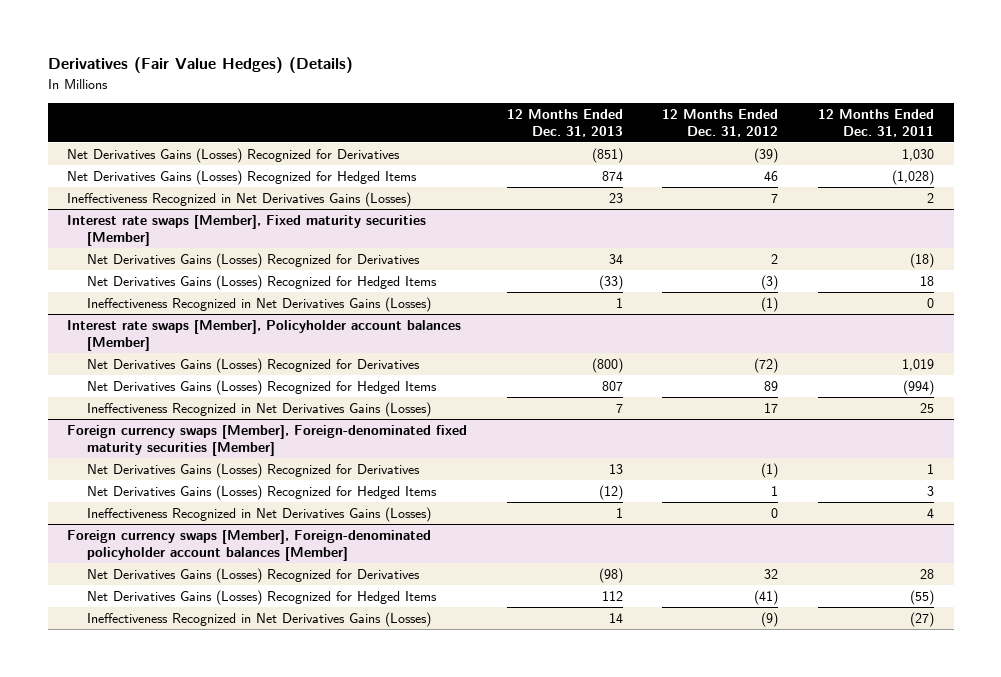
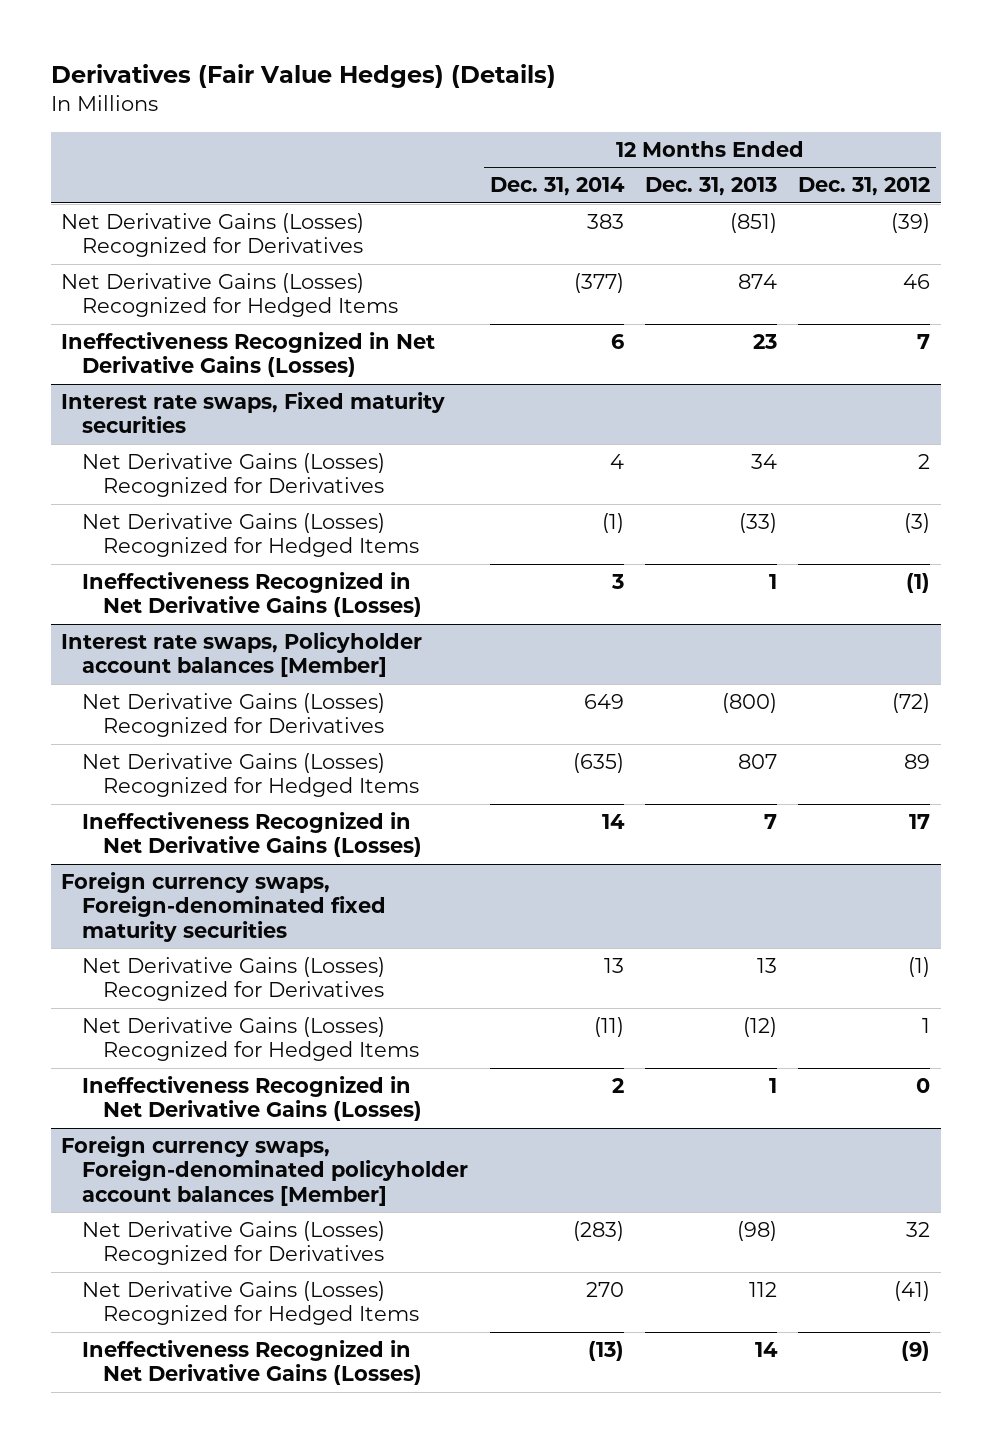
- | 12 Months Ended Dec. 31, 2013 | 12 Months Ended Dec. 31, 2012 | 12 Months Ended Dec. 31, 2011
+ | 12 Months Ended Dec. 31, 2014 | 12 Months Ended Dec. 31, 2013 | 12 Months Ended Dec. 31, 2012
- Net Derivatives Gains (Losses) Recognized for Derivatives | (851) | (39) | 1,030
- Net Derivatives Gains (Losses) Recognized for Hedged Items | 874 | 46 | (1,028)
- Ineffectiveness Recognized in Net Derivatives Gains (Losses) | 23 | 7 | 2
- Interest rate swaps [Member], Fixed maturity securities [Member]
- Net Derivatives Gains (Losses) Recognized for Derivatives | 34 | 2 | (18)
- Net Derivatives Gains (Losses) Recognized for Hedged Items | (33) | (3) | 18
- Ineffectiveness Recognized in Net Derivatives Gains (Losses) | 1 | (1) | 0
- Interest rate swaps [Member], Policyholder account balances [Member]
- Net Derivatives Gains (Losses) Recognized for Derivatives | (800) | (72) | 1,019
- Net Derivatives Gains (Losses) Recognized for Hedged Items | 807 | 89 | (994)
- Ineffectiveness Recognized in Net Derivatives Gains (Losses) | 7 | 17 | 25
- Foreign currency swaps [Member], Foreign-denominated fixed maturity securities [Member]
- Net Derivatives Gains (Losses) Recognized for Derivatives | 13 | (1) | 1
- Net Derivatives Gains (Losses) Recognized for Hedged Items | (12) | 1 | 3
- Ineffectiveness Recognized in Net Derivatives Gains (Losses) | 1 | 0 | 4
- Foreign currency swaps [Member], Foreign-denominated policyholder account balances [Member]
- Net Derivatives Gains (Losses) Recognized for Derivatives | (98) | 32 | 28
- Net Derivatives Gains (Losses) Recognized for Hedged Items | 112 | (41) | (55)
- Ineffectiveness Recognized in Net Derivatives Gains (Losses) | 14 | (9) | (27)
+ Net Derivative Gains (Losses) Recognized for Derivatives | 383 | (851) | (39)
+ Net Derivative Gains (Losses) Recognized for Hedged Items | (377) | 874 | 46
+ Ineffectiveness Recognized in Net Derivative Gains (Losses) | 6 | 23 | 7
+ Interest rate swaps, Fixed maturity securities
+ Net Derivative Gains (Losses) Recognized for Derivatives | 4 | 34 | 2
+ Net Derivative Gains (Losses) Recognized for Hedged Items | (1) | (33) | (3)
+ Ineffectiveness Recognized in Net Derivative Gains (Losses) | 3 | 1 | (1)
+ Interest rate swaps, Policyholder account balances [Member]
+ Net Derivative Gains (Losses) Recognized for Derivatives | 649 | (800) | (72)
+ Net Derivative Gains (Losses) Recognized for Hedged Items | (635) | 807 | 89
+ Ineffectiveness Recognized in Net Derivative Gains (Losses) | 14 | 7 | 17
+ Foreign currency swaps, Foreign-denominated fixed maturity securities
+ Net Derivative Gains (Losses) Recognized for Derivatives | 13 | 13 | (1)
+ Net Derivative Gains (Losses) Recognized for Hedged Items | (11) | (12) | 1
+ Ineffectiveness Recognized in Net Derivative Gains (Losses) | 2 | 1 | 0
+ Foreign currency swaps, Foreign-denominated policyholder account balances [Member]
+ Net Derivative Gains (Losses) Recognized for Derivatives | (283) | (98) | 32
+ Net Derivative Gains (Losses) Recognized for Hedged Items | 270 | 112 | (41)
+ Ineffectiveness Recognized in Net Derivative Gains (Losses) | (13) | 14 | (9)

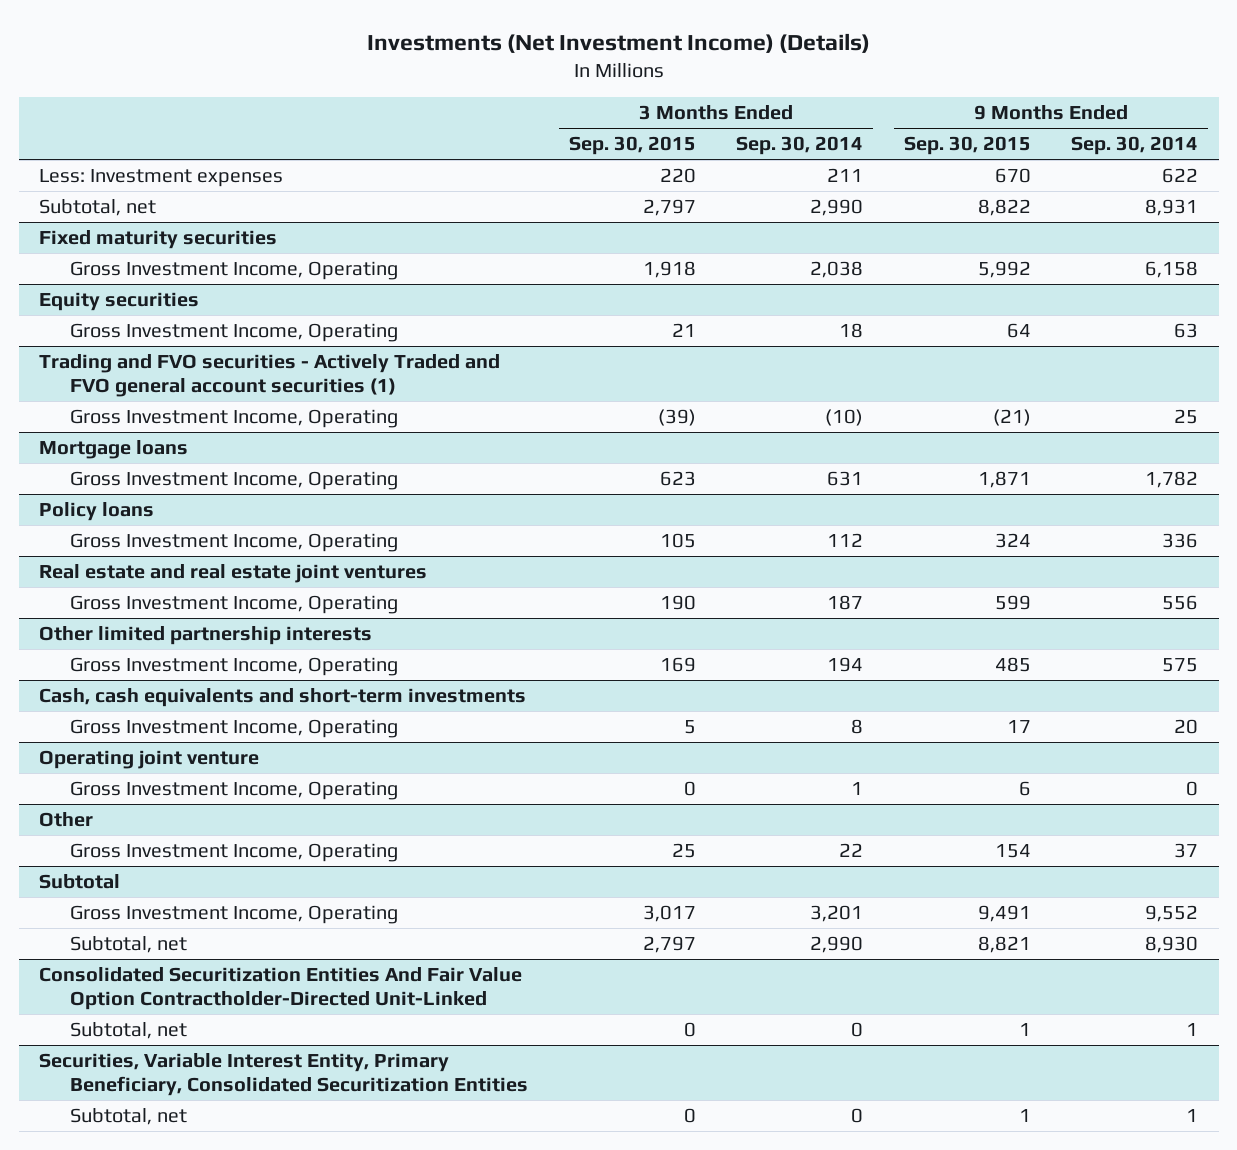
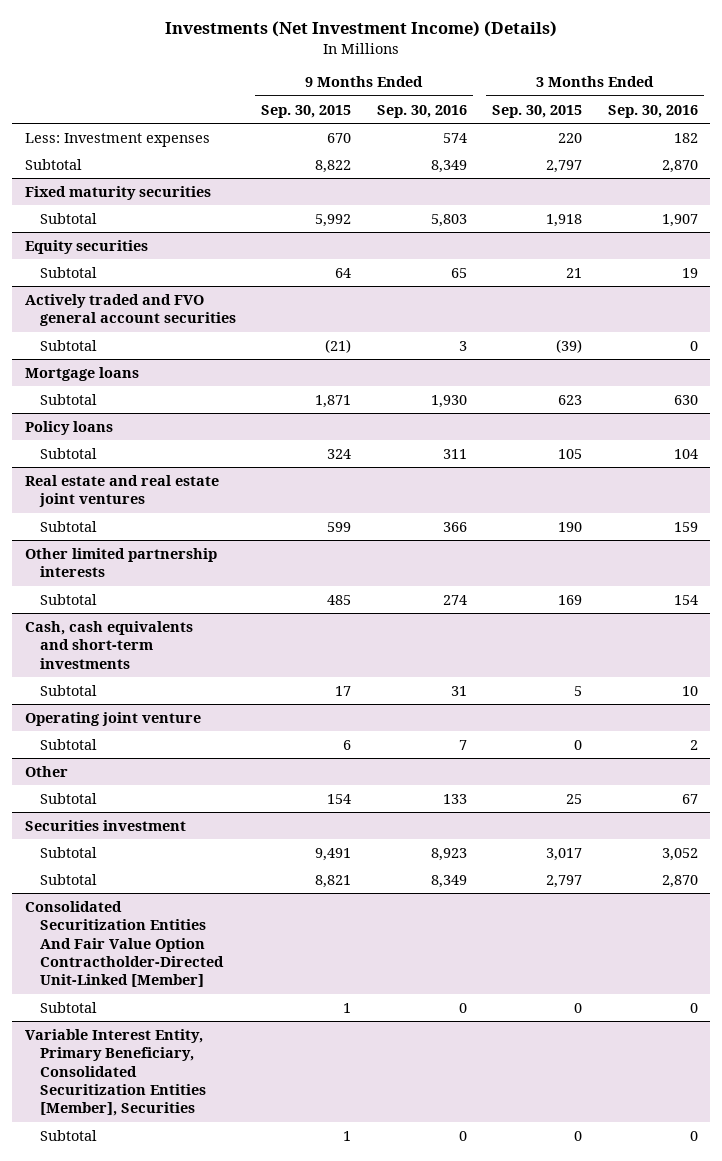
- | 3 Months Ended Sep. 30, 2015 | 3 Months Ended Sep. 30, 2014 | 9 Months Ended Sep. 30, 2015 | 9 Months Ended Sep. 30, 2014
+ | 9 Months Ended Sep. 30, 2015 | 9 Months Ended Sep. 30, 2016 | 3 Months Ended Sep. 30, 2015 | 3 Months Ended Sep. 30, 2016
- Subtotal, net | 2,797 | 2,990 | 8,822 | 8,931
+ Subtotal | 8,822 | 8,349 | 2,797 | 2,870
@ Fixed maturity securities
- Gross Investment Income, Operating | 1,918 | 2,038 | 5,992 | 6,158
+ Subtotal | 5,992 | 5,803 | 1,918 | 1,907
@ Equity securities
- Gross Investment Income, Operating | 21 | 18 | 64 | 63
- Trading and FVO securities - Actively Traded and FVO general account securities (1)
- Gross Investment Income, Operating | (39) | (10) | (21) | 25
@ Equity securities
+ Subtotal | 64 | 65 | 21 | 19
+ Actively traded and FVO general account securities
+ Subtotal | (21) | 3 | (39) | 0
@ Mortgage loans
- Gross Investment Income, Operating | 623 | 631 | 1,871 | 1,782
+ Subtotal | 1,871 | 1,930 | 623 | 630
@ Policy loans
- Gross Investment Income, Operating | 105 | 112 | 324 | 336
+ Subtotal | 324 | 311 | 105 | 104
@ Real estate and real estate joint ventures
- Gross Investment Income, Operating | 190 | 187 | 599 | 556
+ Subtotal | 599 | 366 | 190 | 159
@ Other limited partnership interests
- Gross Investment Income, Operating | 169 | 194 | 485 | 575
+ Subtotal | 485 | 274 | 169 | 154
@ Cash, cash equivalents and short-term investments
- Gross Investment Income, Operating | 5 | 8 | 17 | 20
+ Subtotal | 17 | 31 | 5 | 10
@ Operating joint venture
- Gross Investment Income, Operating | 0 | 1 | 6 | 0
+ Subtotal | 6 | 7 | 0 | 2
@ Other
- Gross Investment Income, Operating | 25 | 22 | 154 | 37
- Subtotal
- Gross Investment Income, Operating | 3,017 | 3,201 | 9,491 | 9,552
- Subtotal, net | 2,797 | 2,990 | 8,821 | 8,930
- Consolidated Securitization Entities And Fair Value Option Contractholder-Directed Unit-Linked
- Subtotal, net | 0 | 0 | 1 | 1
- Securities, Variable Interest Entity, Primary Beneficiary, Consolidated Securitization Entities
- Subtotal, net | 0 | 0 | 1 | 1
@ Other
+ Subtotal | 154 | 133 | 25 | 67
+ Securities investment
+ Subtotal | 9,491 | 8,923 | 3,017 | 3,052
+ Subtotal | 8,821 | 8,349 | 2,797 | 2,870
+ Consolidated Securitization Entities And Fair Value Option Contractholder-Directed Unit-Linked [Member]
+ Subtotal | 1 | 0 | 0 | 0
+ Variable Interest Entity, Primary Beneficiary, Consolidated Securitization Entities [Member], Securities
+ Subtotal | 1 | 0 | 0 | 0

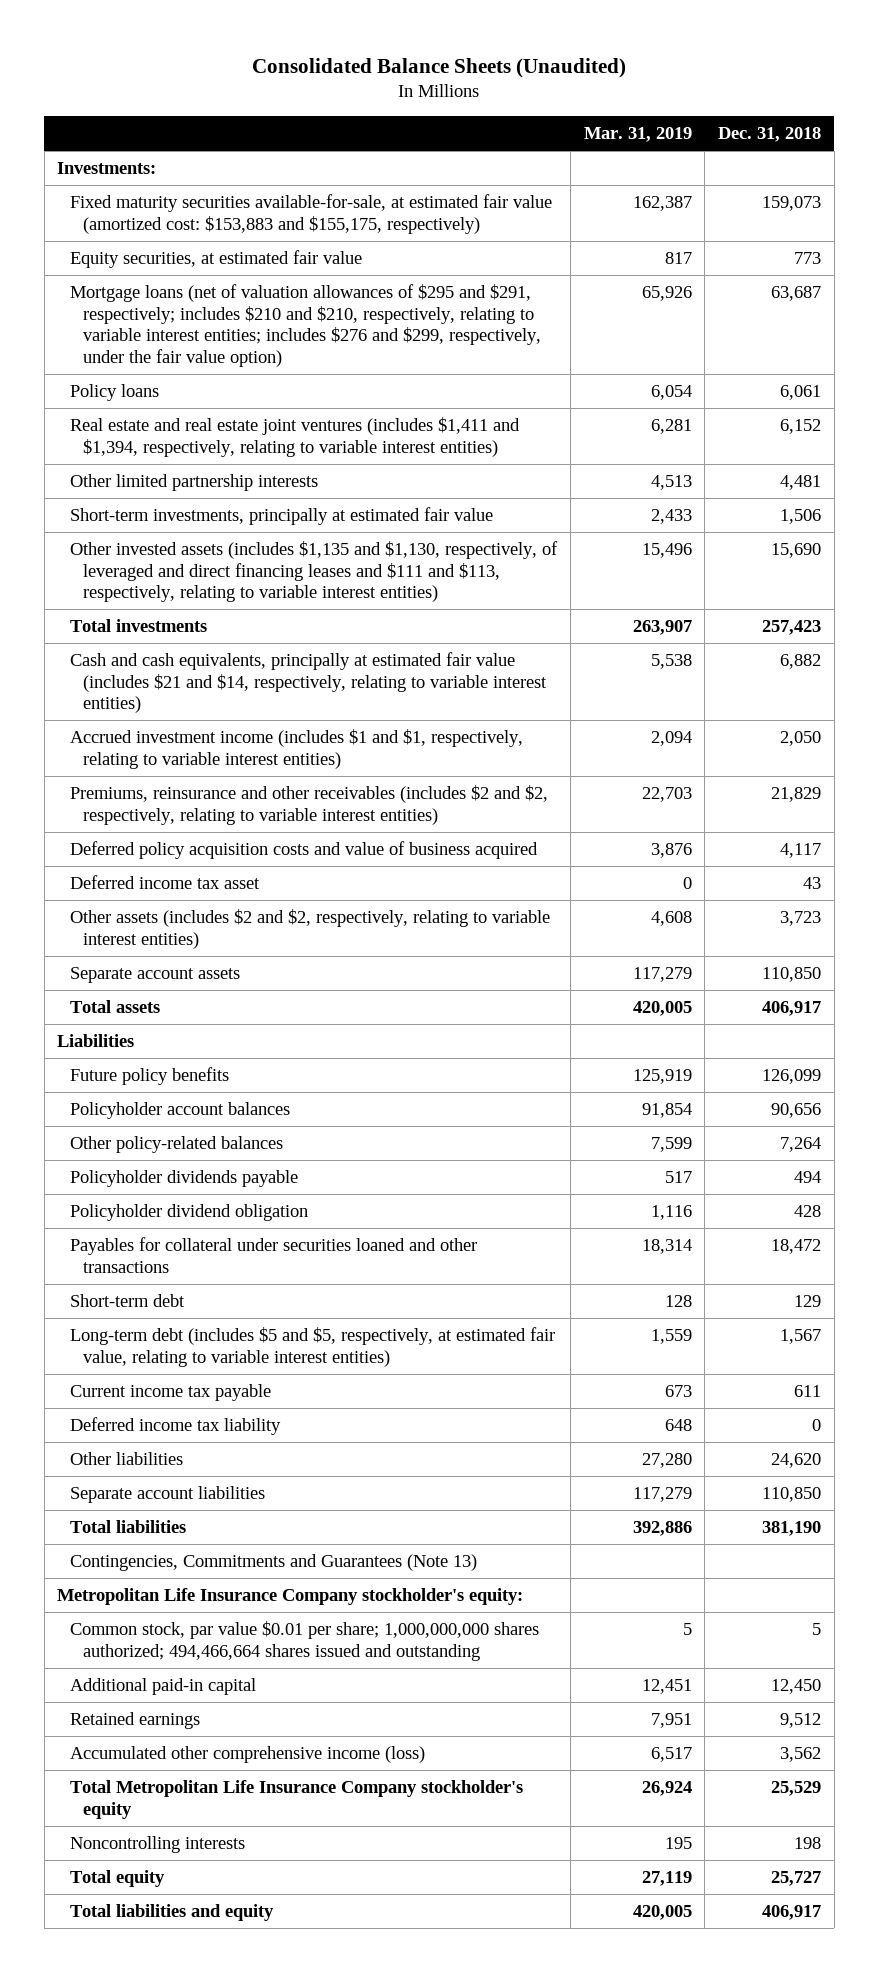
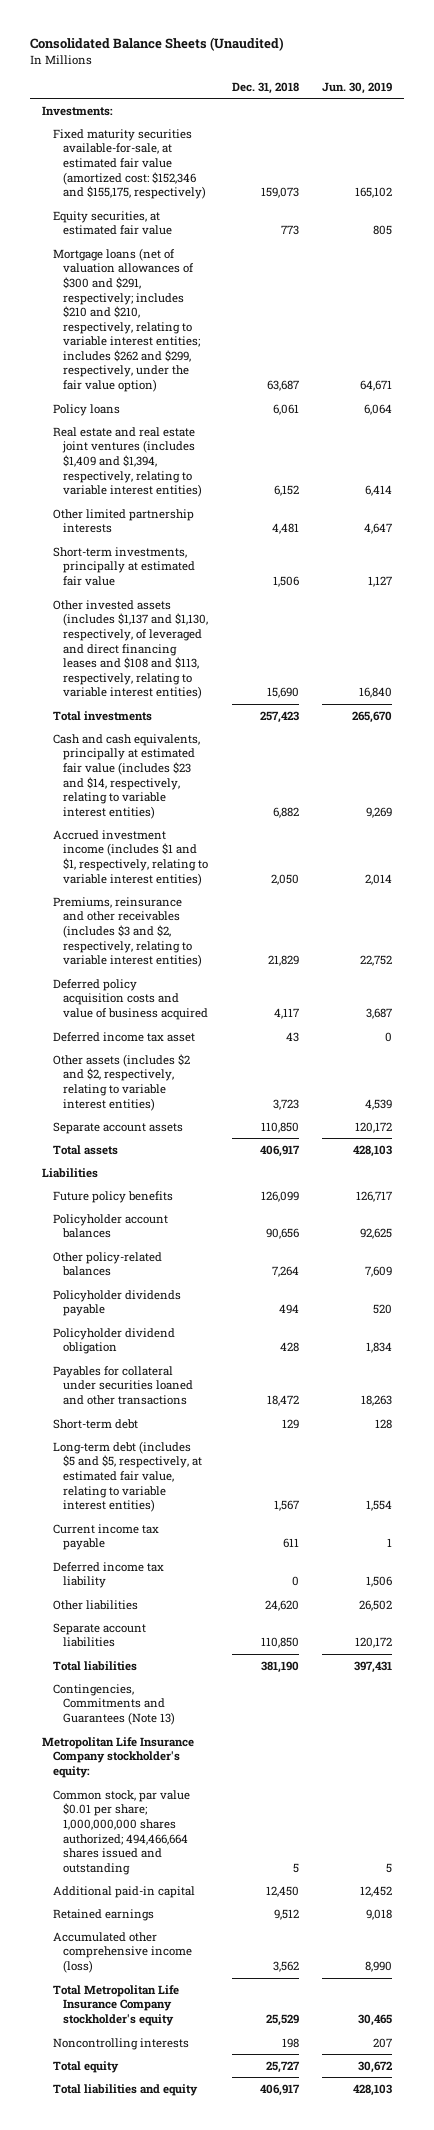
- | Mar. 31, 2019 | Dec. 31, 2018
+ | Dec. 31, 2018 | Jun. 30, 2019
- Fixed maturity securities available-for-sale, at estimated fair value (amortized cost: $153,883 and $155,175, respectively) | 162,387 | 159,073
+ Fixed maturity securities available-for-sale, at estimated fair value (amortized cost: $152,346 and $155,175, respectively) | 159,073 | 165,102
- Mortgage loans (net of valuation allowances of $295 and $291, respectively; includes $210 and $210, respectively, relating to variable interest entities; includes $276 and $299, respectively, under the fair value option) | 65,926 | 63,687
+ Mortgage loans (net of valuation allowances of $300 and $291, respectively; includes $210 and $210, respectively, relating to variable interest entities; includes $262 and $299, respectively, under the fair value option) | 63,687 | 64,671
- Real estate and real estate joint ventures (includes $1,411 and $1,394, respectively, relating to variable interest entities) | 6,281 | 6,152
+ Real estate and real estate joint ventures (includes $1,409 and $1,394, respectively, relating to variable interest entities) | 6,152 | 6,414
- Other invested assets (includes $1,135 and $1,130, respectively, of leveraged and direct financing leases and $111 and $113, respectively, relating to variable interest entities) | 15,496 | 15,690
+ Other invested assets (includes $1,137 and $1,130, respectively, of leveraged and direct financing leases and $108 and $113, respectively, relating to variable interest entities) | 15,690 | 16,840
- Cash and cash equivalents, principally at estimated fair value (includes $21 and $14, respectively, relating to variable interest entities) | 5,538 | 6,882
+ Cash and cash equivalents, principally at estimated fair value (includes $23 and $14, respectively, relating to variable interest entities) | 6,882 | 9,269
- Premiums, reinsurance and other receivables (includes $2 and $2, respectively, relating to variable interest entities) | 22,703 | 21,829
+ Premiums, reinsurance and other receivables (includes $3 and $2, respectively, relating to variable interest entities) | 21,829 | 22,752

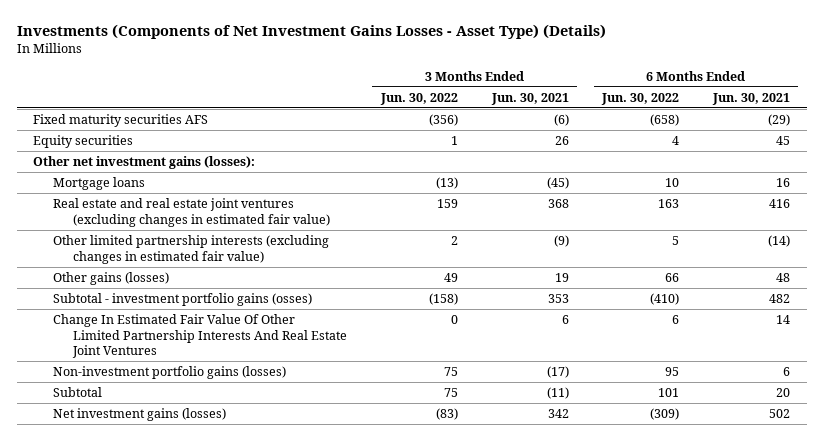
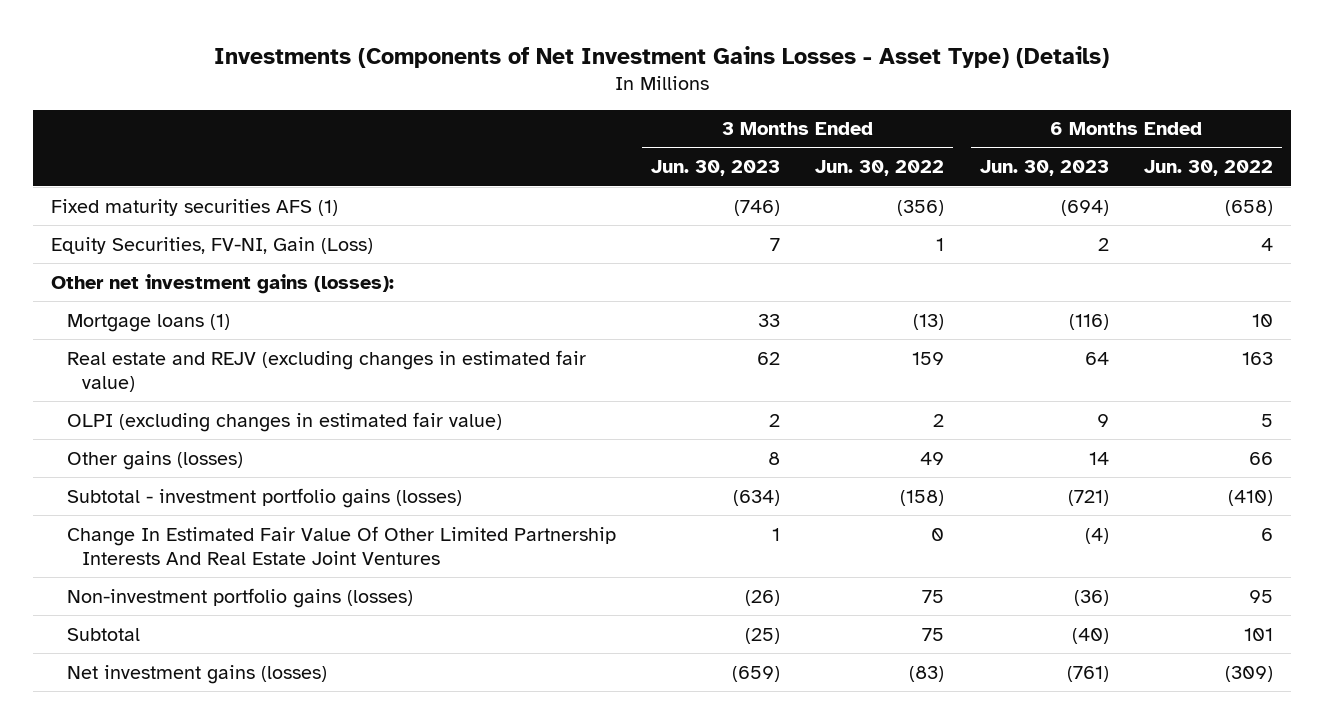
- | 3 Months Ended Jun. 30, 2022 | 3 Months Ended Jun. 30, 2021 | 6 Months Ended Jun. 30, 2022 | 6 Months Ended Jun. 30, 2021
+ | 3 Months Ended Jun. 30, 2023 | 3 Months Ended Jun. 30, 2022 | 6 Months Ended Jun. 30, 2023 | 6 Months Ended Jun. 30, 2022
- Fixed maturity securities AFS | (356) | (6) | (658) | (29)
- Equity securities | 1 | 26 | 4 | 45
+ Fixed maturity securities AFS (1) | (746) | (356) | (694) | (658)
+ Equity Securities, FV-NI, Gain (Loss) | 7 | 1 | 2 | 4
- Mortgage loans | (13) | (45) | 10 | 16
- Real estate and real estate joint ventures (excluding changes in estimated fair value) | 159 | 368 | 163 | 416
- Other limited partnership interests (excluding changes in estimated fair value) | 2 | (9) | 5 | (14)
+ Mortgage loans (1) | 33 | (13) | (116) | 10
+ Real estate and REJV (excluding changes in estimated fair value) | 62 | 159 | 64 | 163
+ OLPI (excluding changes in estimated fair value) | 2 | 2 | 9 | 5
- Subtotal - investment portfolio gains (osses) | (158) | 353 | (410) | 482
+ Subtotal - investment portfolio gains (losses) | (634) | (158) | (721) | (410)

